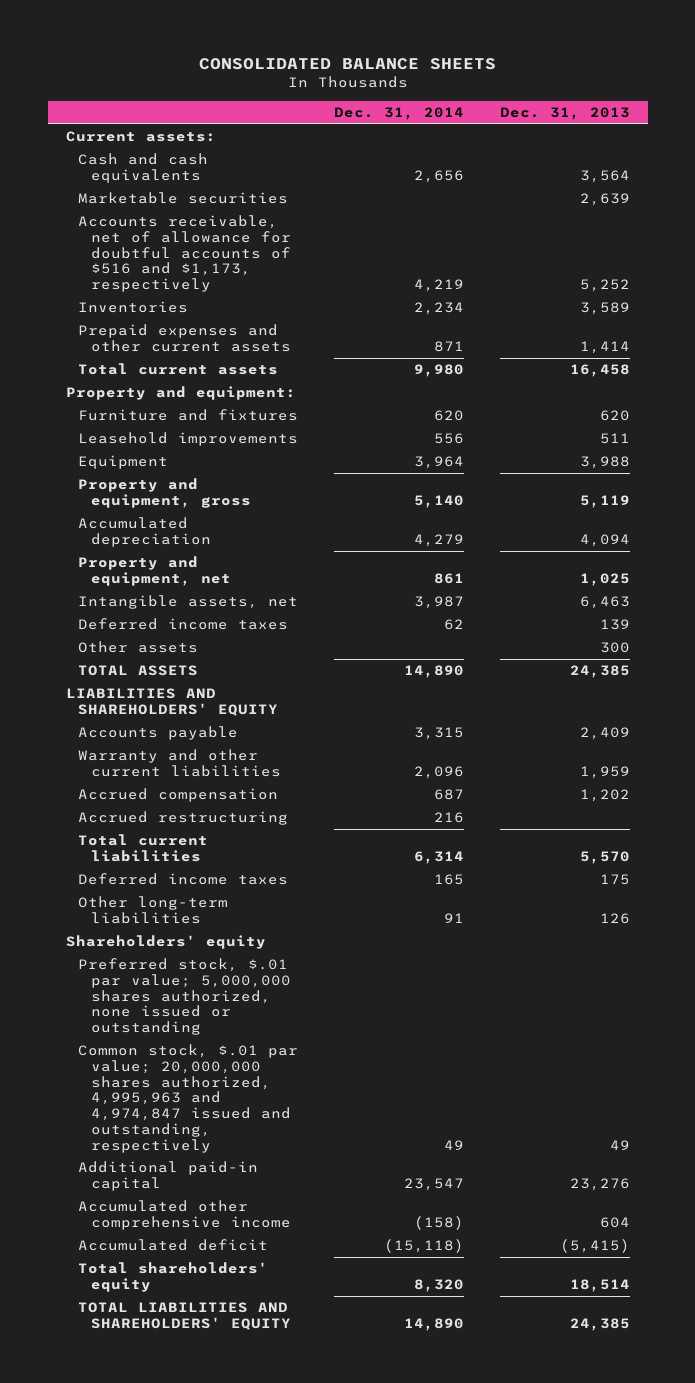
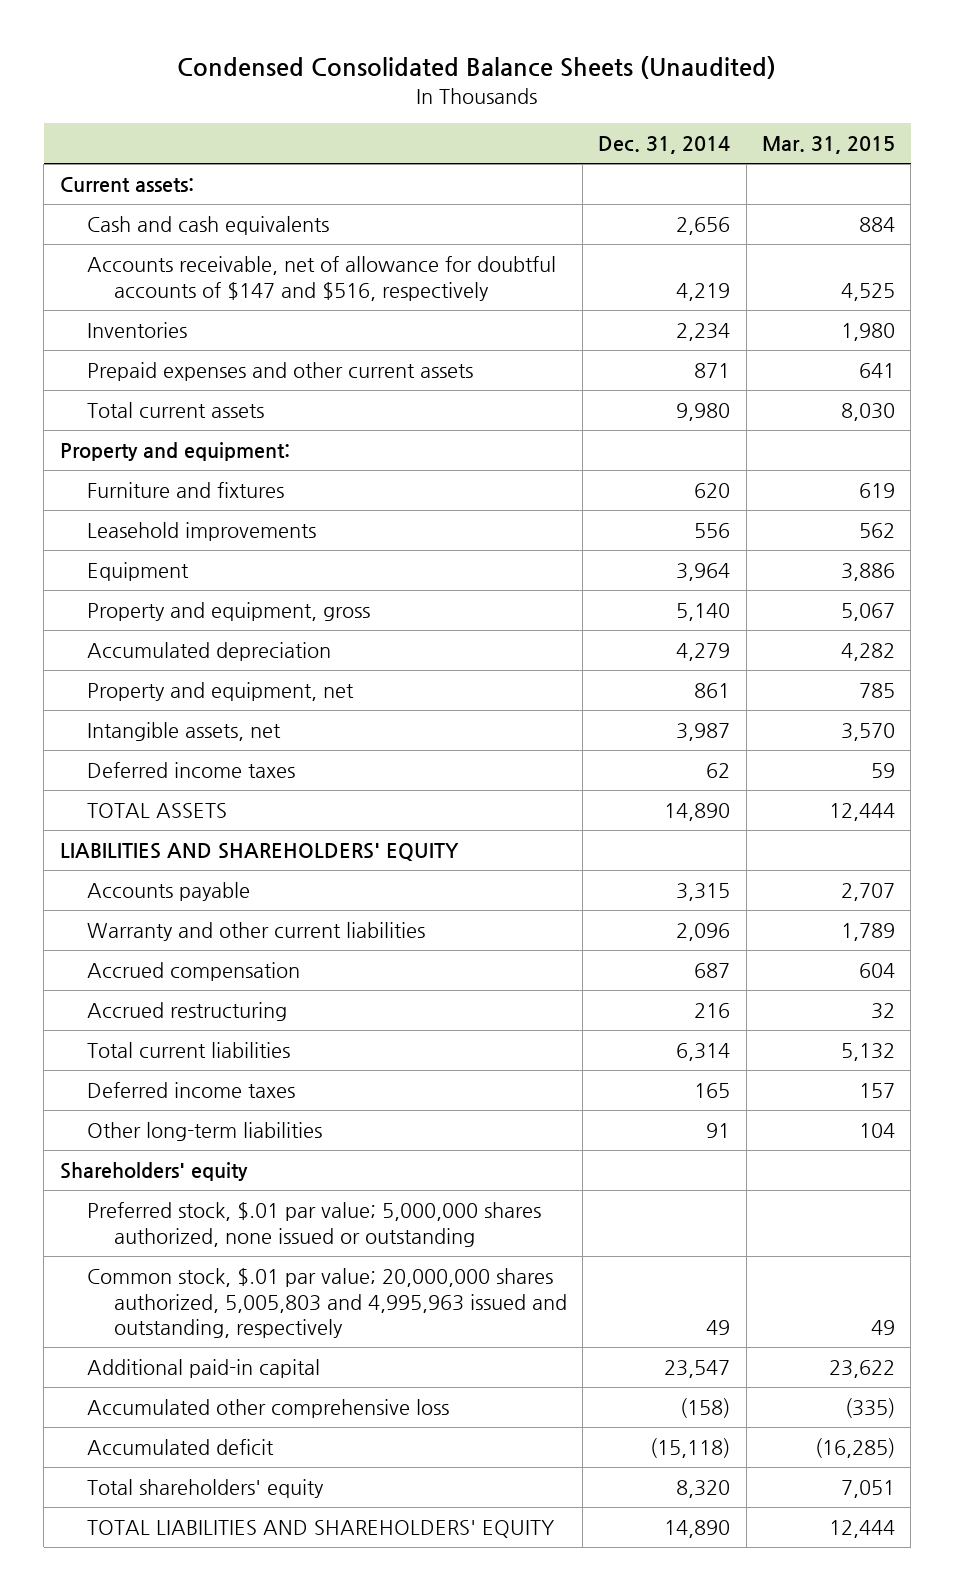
- CONSOLIDATED BALANCE SHEETS
+ Condensed Consolidated Balance Sheets (Unaudited)
- | Dec. 31, 2014 | Dec. 31, 2013
+ | Dec. 31, 2014 | Mar. 31, 2015
- Marketable securities | | 2,639
- Accounts receivable, net of allowance for doubtful accounts of $516 and $1,173, respectively | 4,219 | 5,252
+ Accounts receivable, net of allowance for doubtful accounts of $147 and $516, respectively | 4,219 | 4,525
- Other assets | | 300
- Common stock, $.01 par value; 20,000,000 shares authorized, 4,995,963 and 4,974,847 issued and outstanding, respectively | 49 | 49
+ Common stock, $.01 par value; 20,000,000 shares authorized, 5,005,803 and 4,995,963 issued and outstanding, respectively | 49 | 49
- Accumulated other comprehensive income | (158) | 604
+ Accumulated other comprehensive loss | (158) | (335)

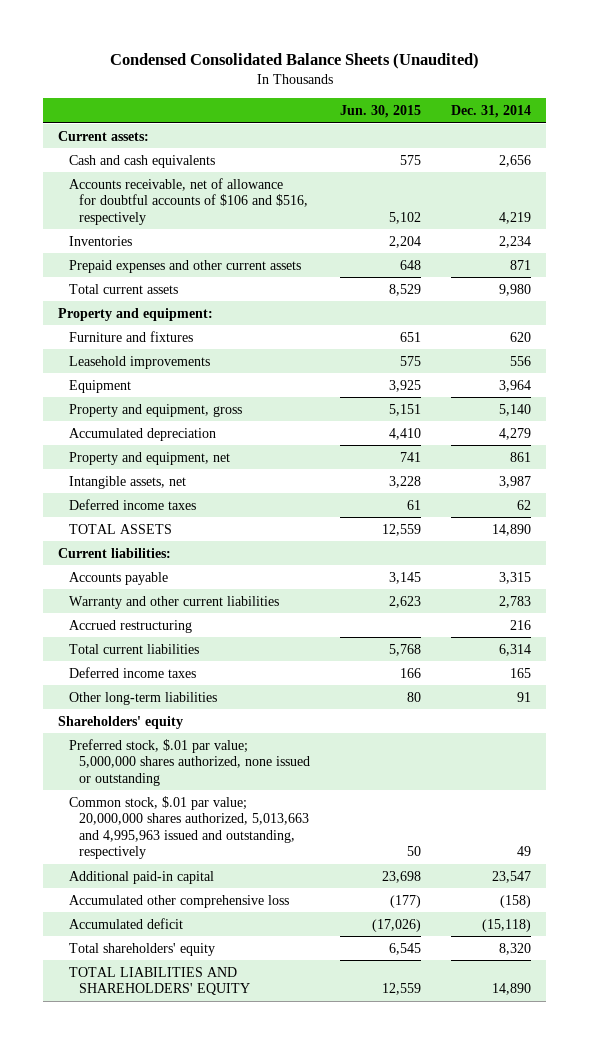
- | Dec. 31, 2014 | Mar. 31, 2015
+ | Jun. 30, 2015 | Dec. 31, 2014
- Accounts receivable, net of allowance for doubtful accounts of $147 and $516, respectively | 4,219 | 4,525
+ Accounts receivable, net of allowance for doubtful accounts of $106 and $516, respectively | 5,102 | 4,219
- LIABILITIES AND SHAREHOLDERS' EQUITY
+ Current liabilities:
- Warranty and other current liabilities | 2,096 | 1,789
- Accrued compensation | 687 | 604
+ Warranty and other current liabilities | 2,623 | 2,783
- Common stock, $.01 par value; 20,000,000 shares authorized, 5,005,803 and 4,995,963 issued and outstanding, respectively | 49 | 49
+ Common stock, $.01 par value; 20,000,000 shares authorized, 5,013,663 and 4,995,963 issued and outstanding, respectively | 50 | 49

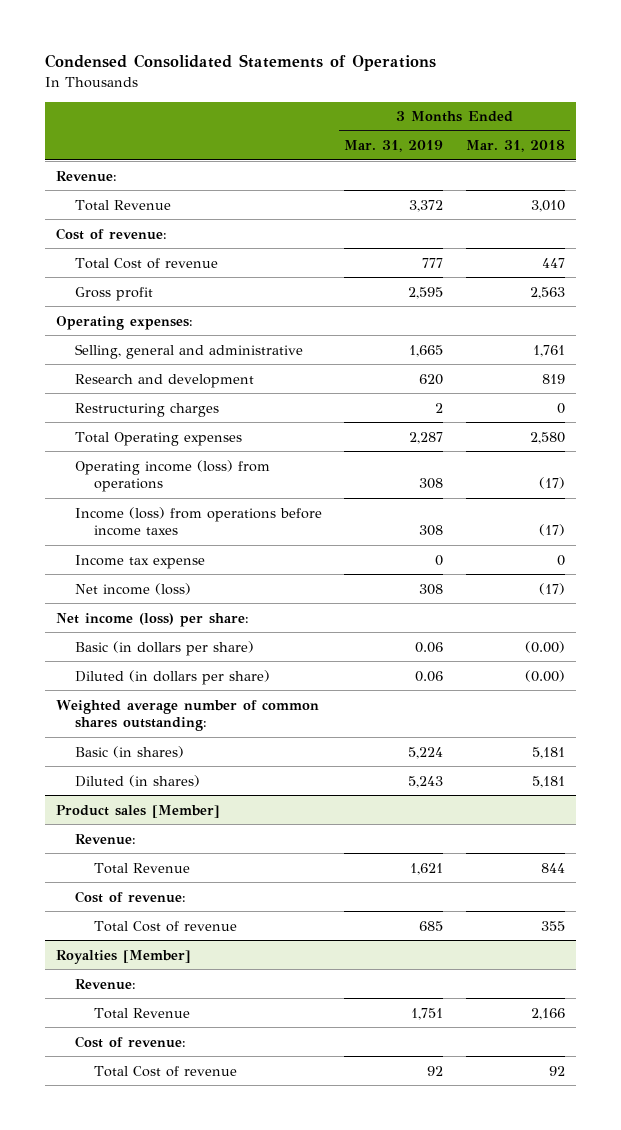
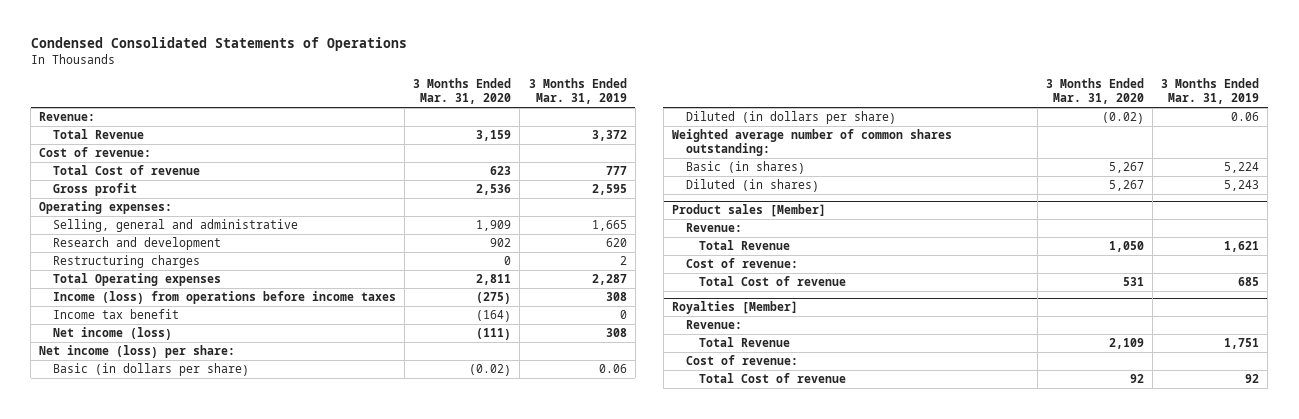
- | 3 Months Ended Mar. 31, 2019 | 3 Months Ended Mar. 31, 2018
+ | 3 Months Ended Mar. 31, 2020 | 3 Months Ended Mar. 31, 2019
- Operating income (loss) from operations | 308 | (17)
- Income tax expense | 0 | 0
+ Income tax benefit | (164) | 0

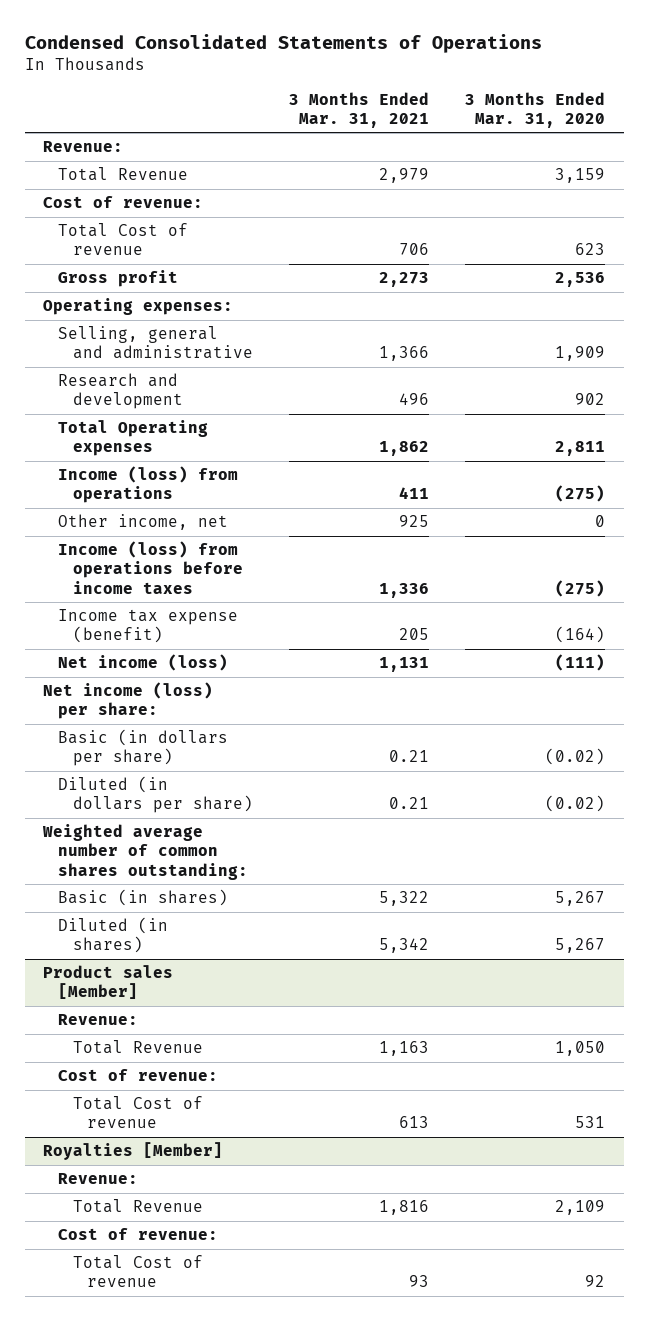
- | 3 Months Ended Mar. 31, 2020 | 3 Months Ended Mar. 31, 2019
+ | 3 Months Ended Mar. 31, 2021 | 3 Months Ended Mar. 31, 2020
- Restructuring charges | 0 | 2
+ Income (loss) from operations | 411 | (275)
+ Other income, net | 925 | 0
- Income tax benefit | (164) | 0
+ Income tax expense (benefit) | 205 | (164)

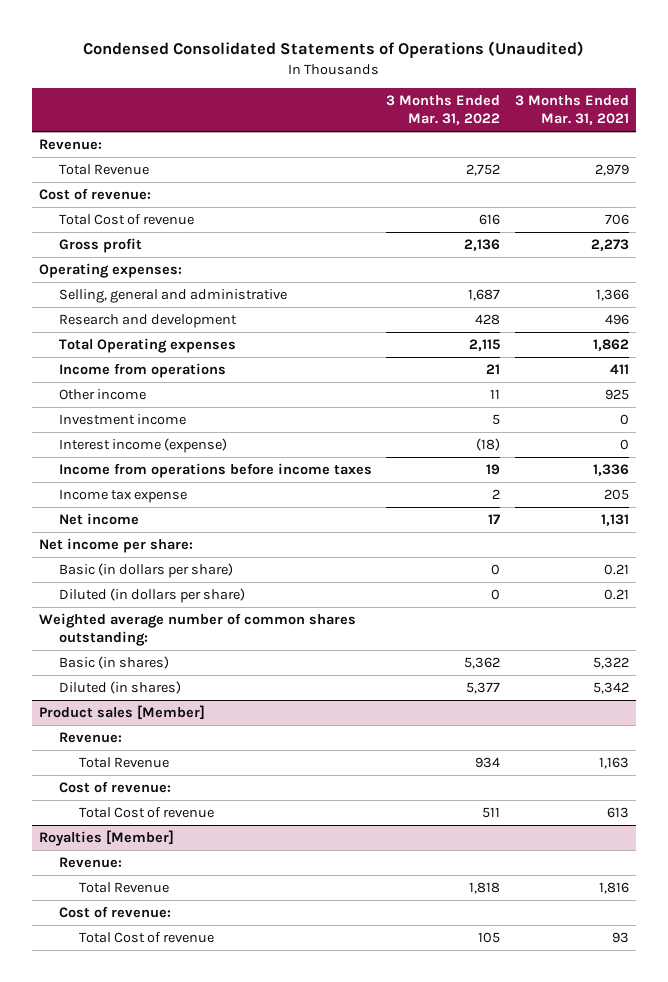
- Condensed Consolidated Statements of Operations
+ Condensed Consolidated Statements of Operations (Unaudited)
- | 3 Months Ended Mar. 31, 2021 | 3 Months Ended Mar. 31, 2020
+ | 3 Months Ended Mar. 31, 2022 | 3 Months Ended Mar. 31, 2021
- Income (loss) from operations | 411 | (275)
- Other income, net | 925 | 0
- Income (loss) from operations before income taxes | 1,336 | (275)
- Income tax expense (benefit) | 205 | (164)
- Net income (loss) | 1,131 | (111)
- Net income (loss) per share:
+ Income from operations | 21 | 411
+ Other income | 11 | 925
+ Investment income | 5 | 0
+ Interest income (expense) | (18) | 0
+ Income from operations before income taxes | 19 | 1,336
+ Income tax expense | 2 | 205
+ Net income | 17 | 1,131
+ Net income per share:

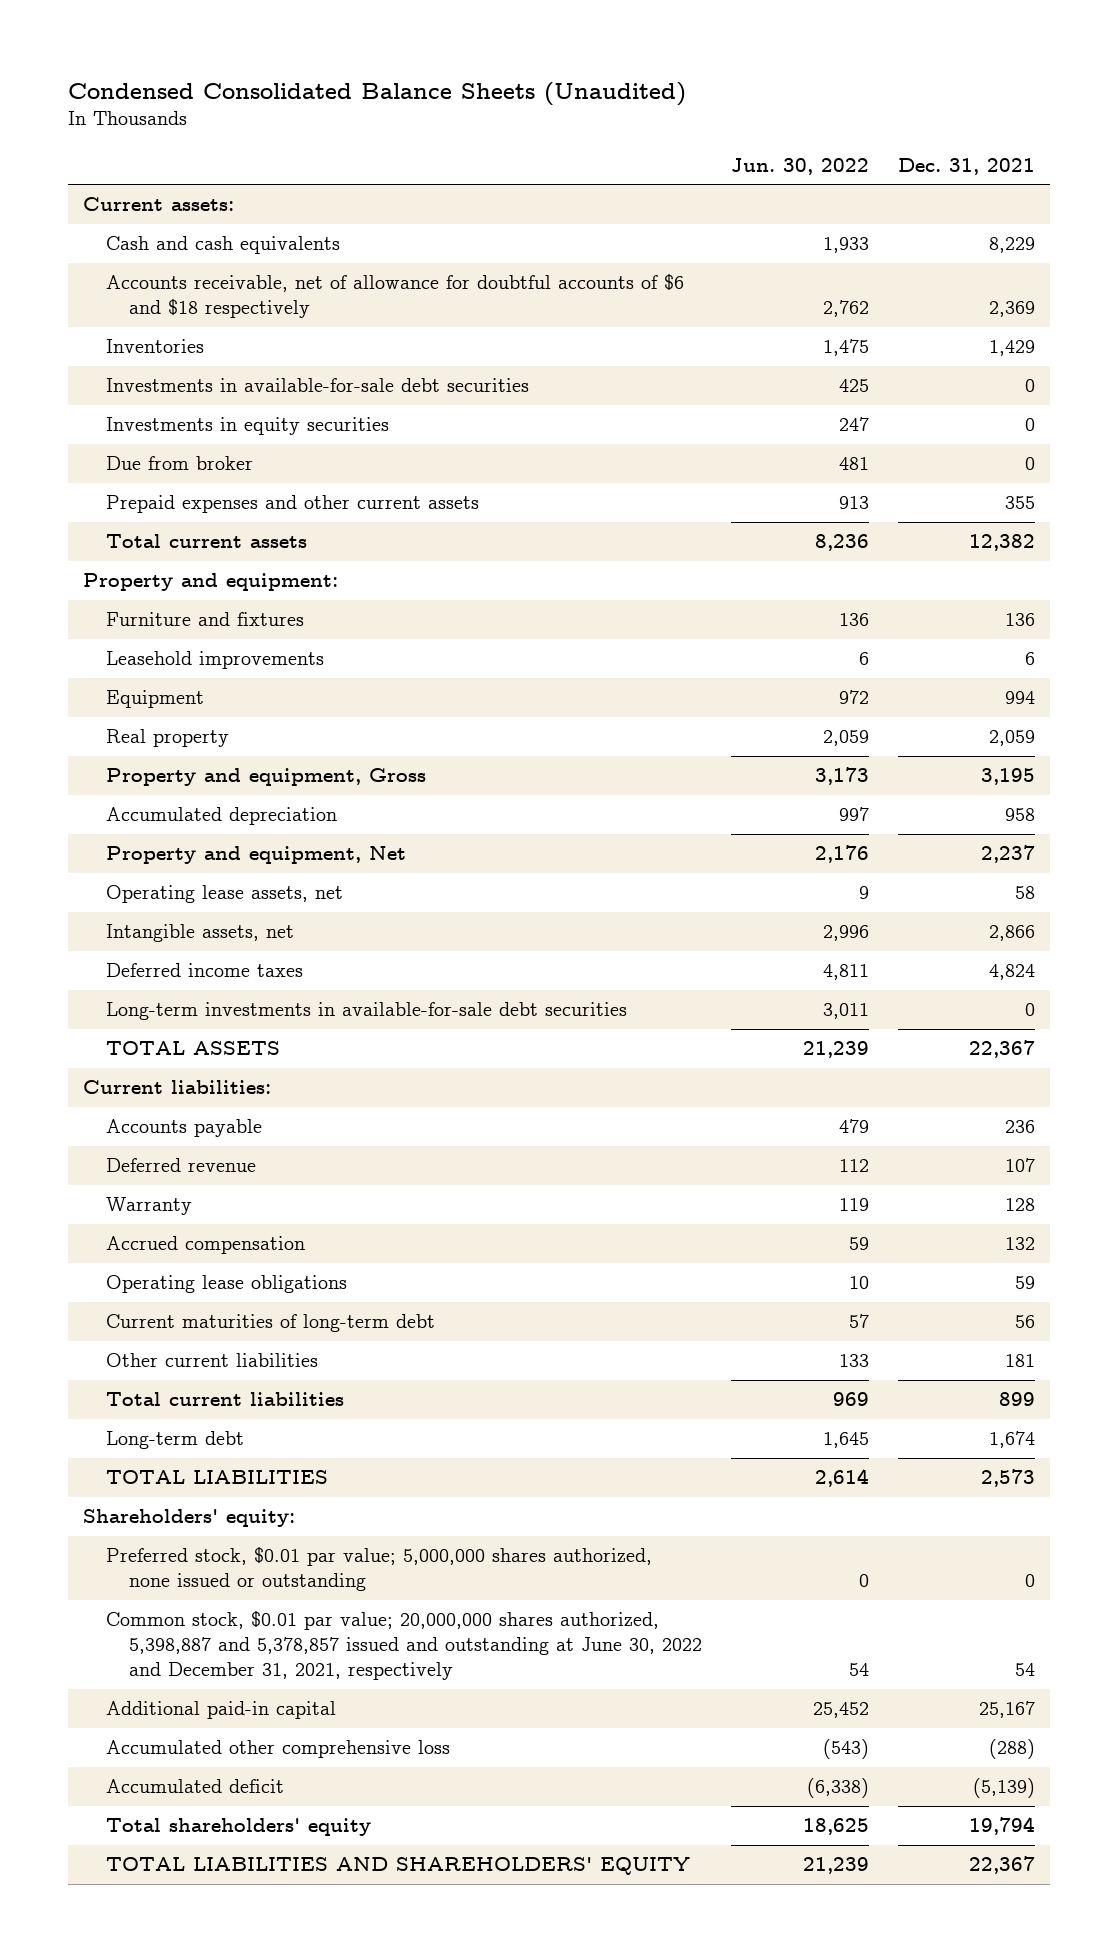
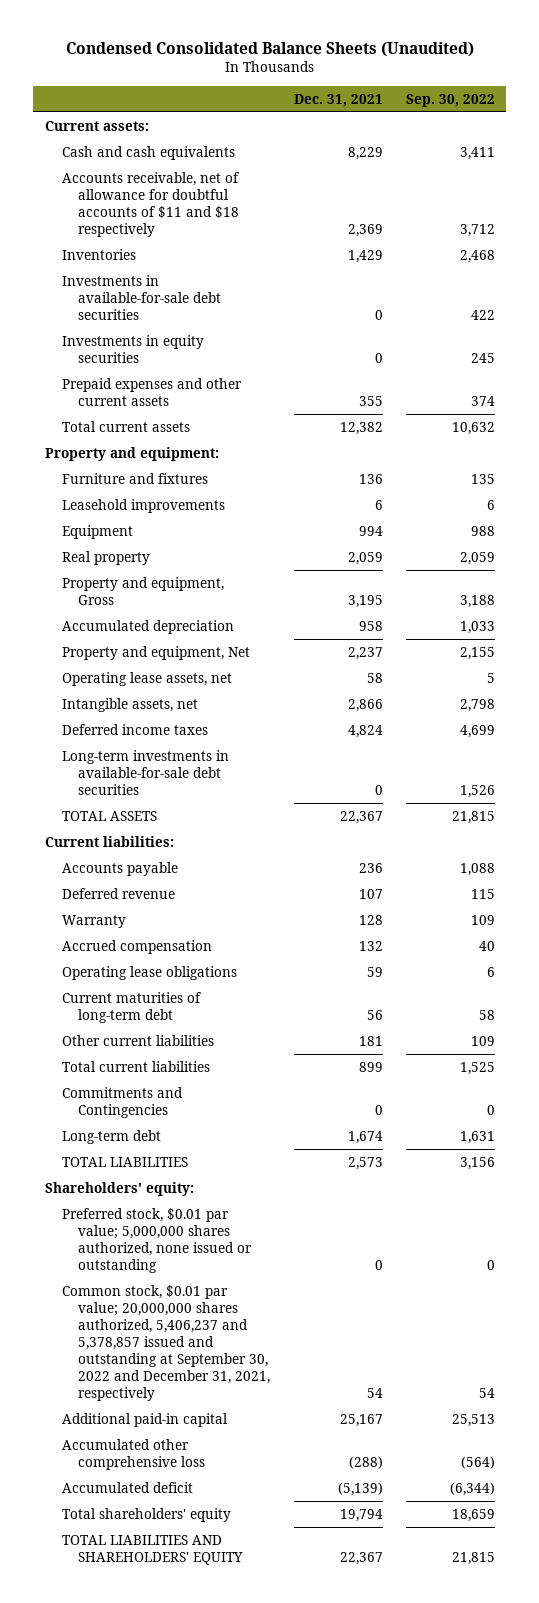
- | Jun. 30, 2022 | Dec. 31, 2021
+ | Dec. 31, 2021 | Sep. 30, 2022
- Accounts receivable, net of allowance for doubtful accounts of $6 and $18 respectively | 2,762 | 2,369
+ Accounts receivable, net of allowance for doubtful accounts of $11 and $18 respectively | 2,369 | 3,712
- Due from broker | 481 | 0
+ Commitments and Contingencies | 0 | 0
- Common stock, $0.01 par value; 20,000,000 shares authorized, 5,398,887 and 5,378,857 issued and outstanding at June 30, 2022 and December 31, 2021, respectively | 54 | 54
+ Common stock, $0.01 par value; 20,000,000 shares authorized, 5,406,237 and 5,378,857 issued and outstanding at September 30, 2022 and December 31, 2021, respectively | 54 | 54

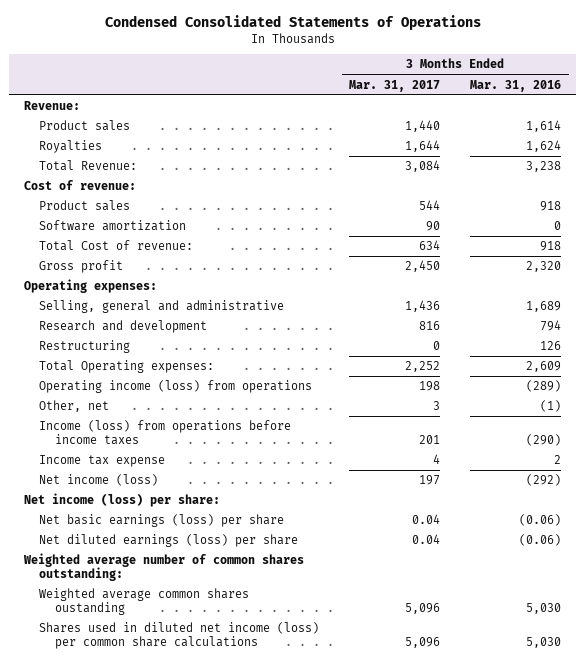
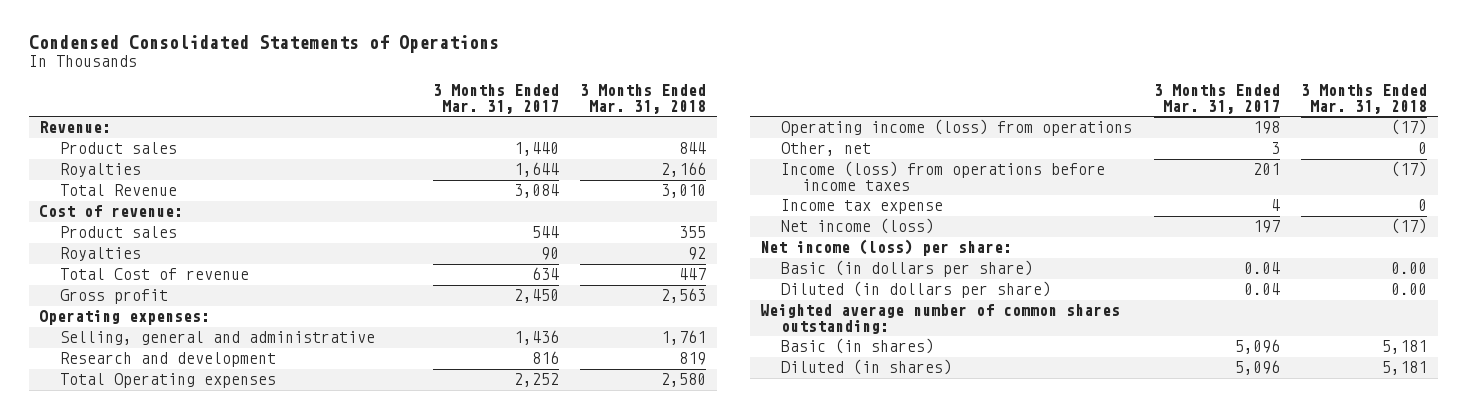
- | 3 Months Ended Mar. 31, 2017 | 3 Months Ended Mar. 31, 2016
+ | 3 Months Ended Mar. 31, 2017 | 3 Months Ended Mar. 31, 2018
- Total Revenue: | 3,084 | 3,238
+ Total Revenue | 3,084 | 3,010
- Software amortization | 90 | 0
- Total Cost of revenue: | 634 | 918
+ Royalties | 90 | 92
+ Total Cost of revenue | 634 | 447
- Restructuring | 0 | 126
- Total Operating expenses: | 2,252 | 2,609
+ Total Operating expenses | 2,252 | 2,580
- Net basic earnings (loss) per share | 0.04 | (0.06)
- Net diluted earnings (loss) per share | 0.04 | (0.06)
+ Basic (in dollars per share) | 0.04 | 0.00
+ Diluted (in dollars per share) | 0.04 | 0.00
- Weighted average common shares oustanding | 5,096 | 5,030
- Shares used in diluted net income (loss) per common share calculations | 5,096 | 5,030
+ Basic (in shares) | 5,096 | 5,181
+ Diluted (in shares) | 5,096 | 5,181

